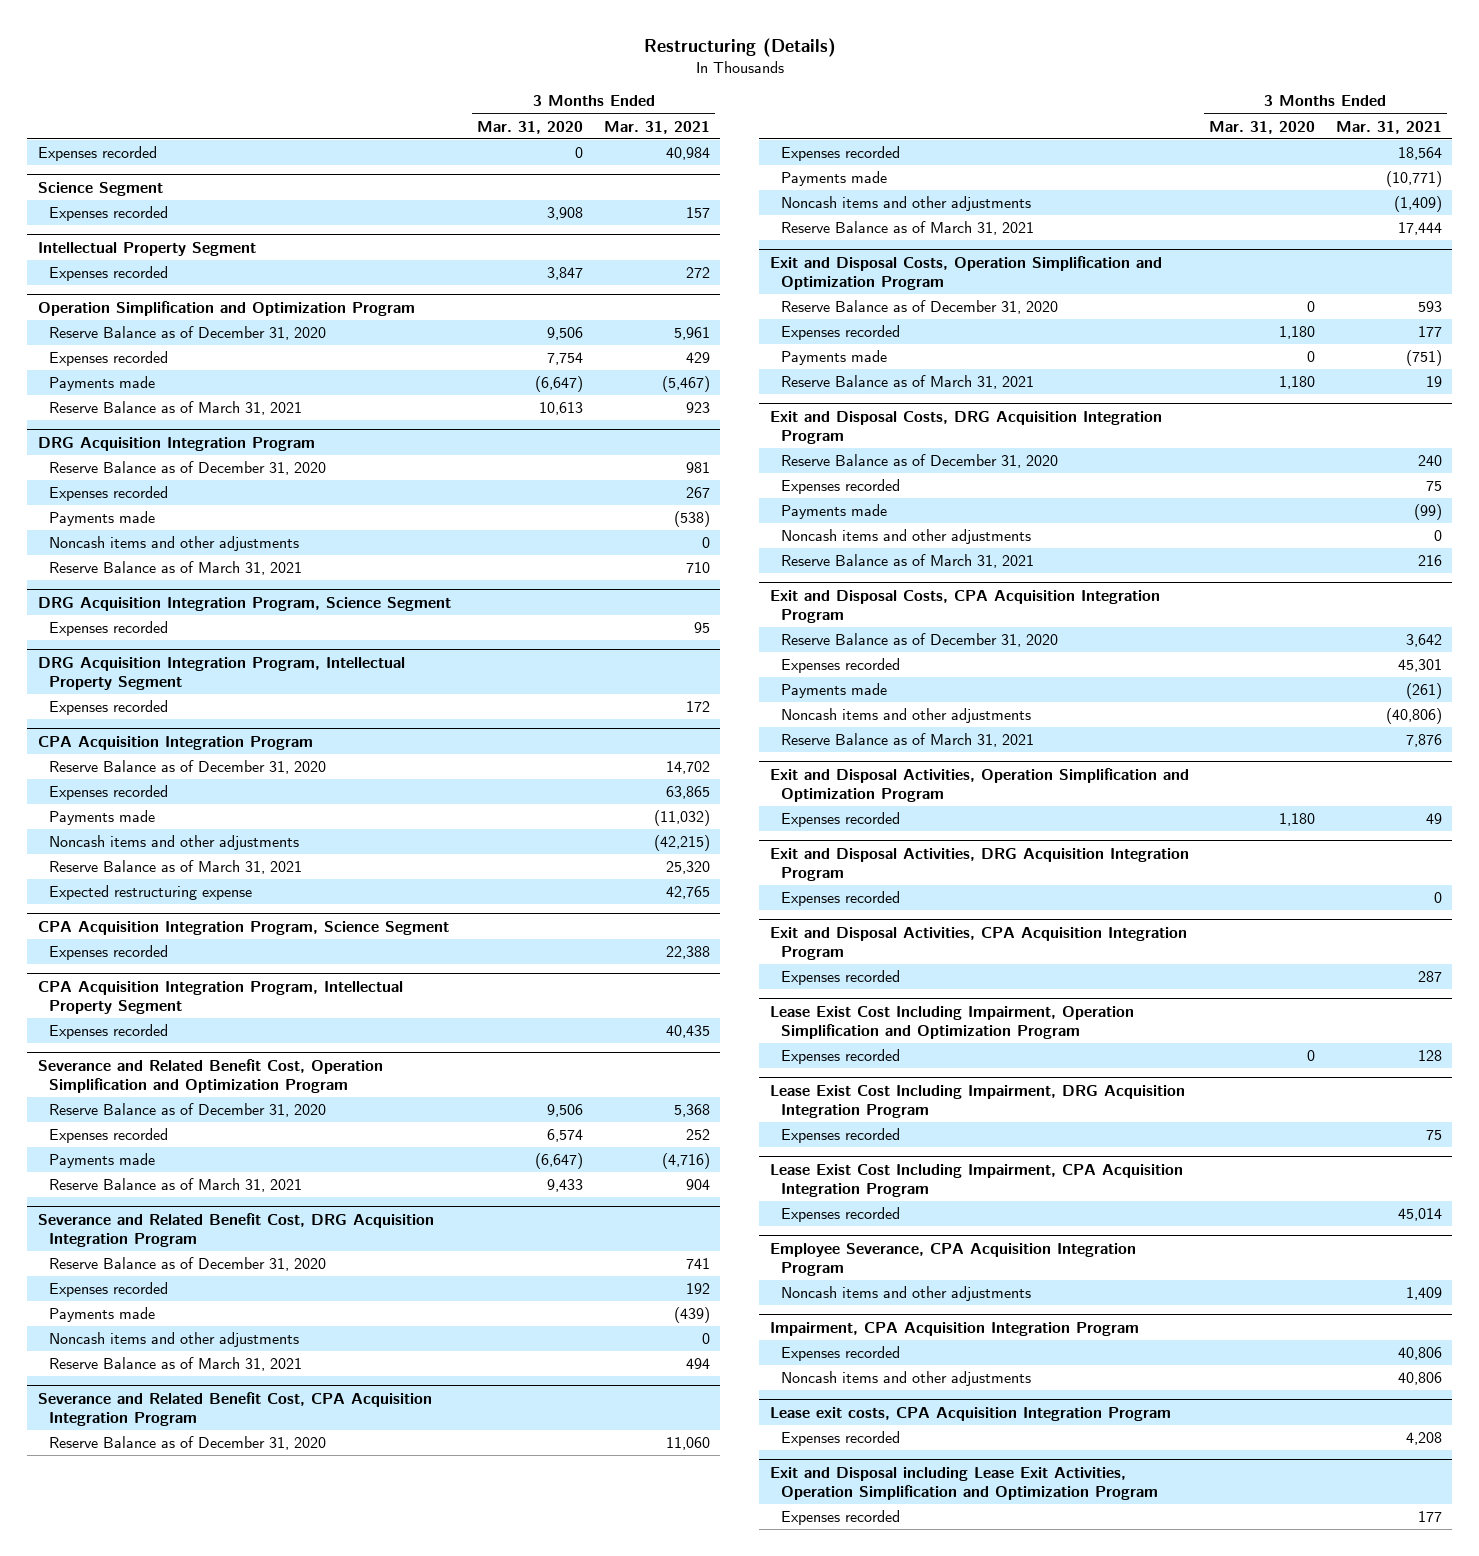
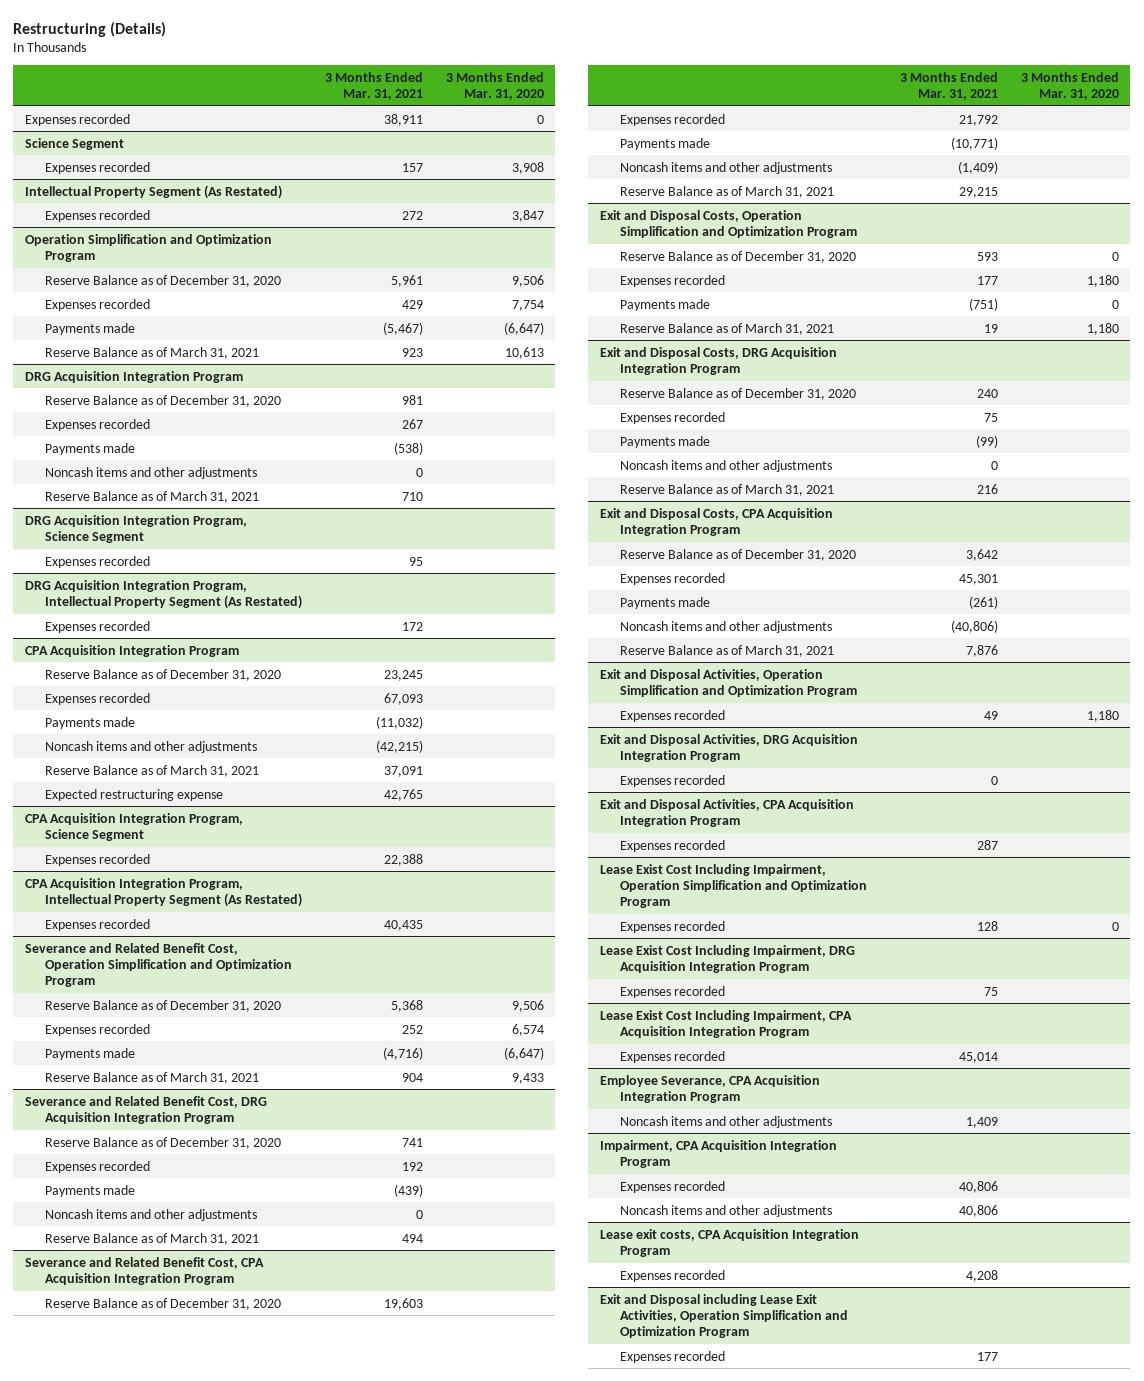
- | 3 Months Ended Mar. 31, 2020 | 3 Months Ended Mar. 31, 2021
+ | 3 Months Ended Mar. 31, 2021 | 3 Months Ended Mar. 31, 2020
- Expenses recorded | 0 | 40,984
+ Expenses recorded | 38,911 | 0
- Intellectual Property Segment
+ Intellectual Property Segment (As Restated)
- DRG Acquisition Integration Program, Intellectual Property Segment
+ DRG Acquisition Integration Program, Intellectual Property Segment (As Restated)
@ CPA Acquisition Integration Program
- Reserve Balance as of December 31, 2020 | | 14,702
- Expenses recorded | | 63,865
+ Reserve Balance as of December 31, 2020 | 23,245 |
+ Expenses recorded | 67,093 |
- Reserve Balance as of March 31, 2021 | | 25,320
+ Reserve Balance as of March 31, 2021 | 37,091 |
- CPA Acquisition Integration Program, Intellectual Property Segment
+ CPA Acquisition Integration Program, Intellectual Property Segment (As Restated)
@ Severance and Related Benefit Cost, CPA Acquisition Integration Program
- Reserve Balance as of December 31, 2020 | | 11,060
- Expenses recorded | | 18,564
+ Reserve Balance as of December 31, 2020 | 19,603 |
+ Expenses recorded | 21,792 |
- Reserve Balance as of March 31, 2021 | | 17,444
+ Reserve Balance as of March 31, 2021 | 29,215 |

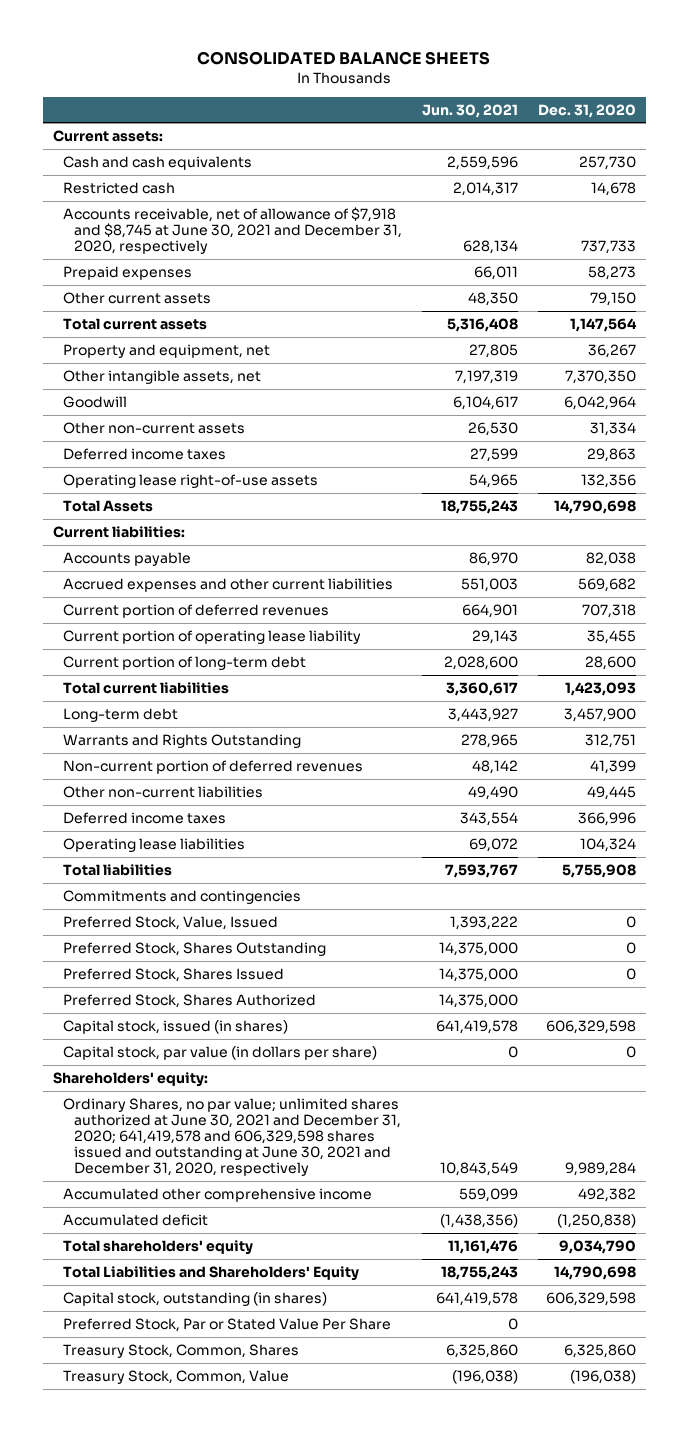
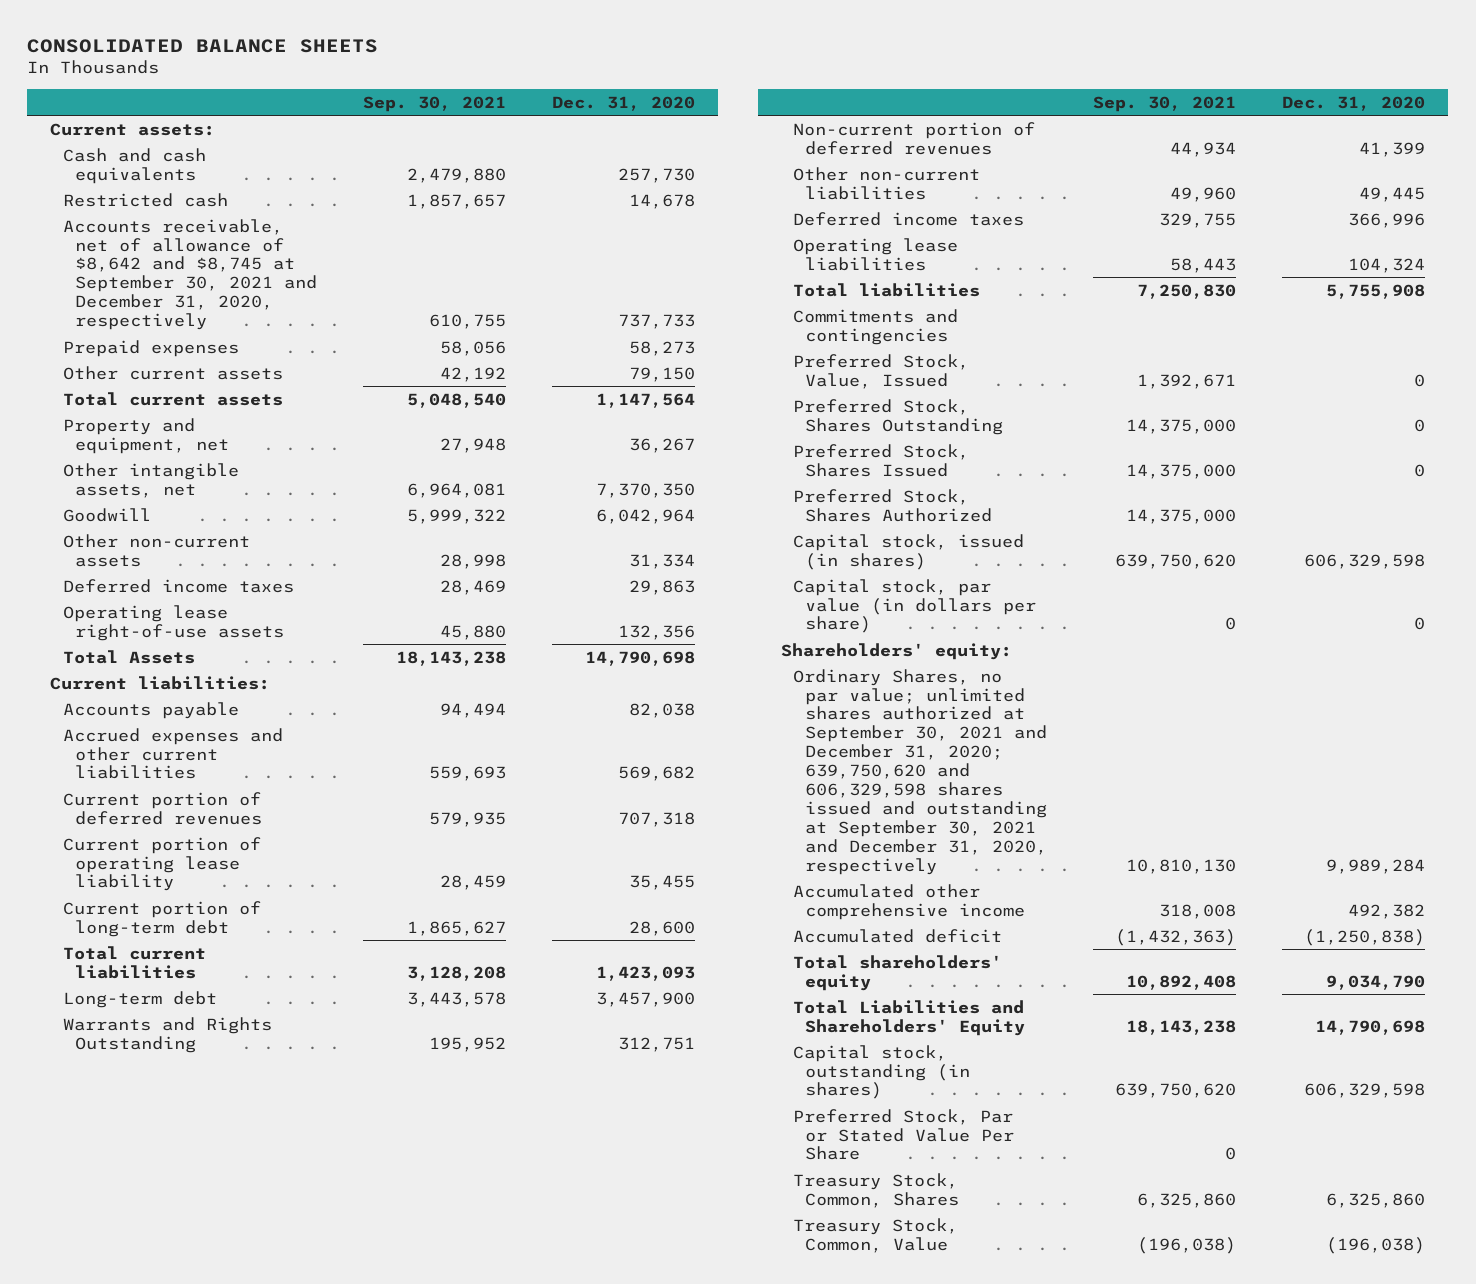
- | Jun. 30, 2021 | Dec. 31, 2020
+ | Sep. 30, 2021 | Dec. 31, 2020
- Accounts receivable, net of allowance of $7,918 and $8,745 at June 30, 2021 and December 31, 2020, respectively | 628,134 | 737,733
+ Accounts receivable, net of allowance of $8,642 and $8,745 at September 30, 2021 and December 31, 2020, respectively | 610,755 | 737,733
- Ordinary Shares, no par value; unlimited shares authorized at June 30, 2021 and December 31, 2020; 641,419,578 and 606,329,598 shares issued and outstanding at June 30, 2021 and December 31, 2020, respectively | 10,843,549 | 9,989,284
+ Ordinary Shares, no par value; unlimited shares authorized at September 30, 2021 and December 31, 2020; 639,750,620 and 606,329,598 shares issued and outstanding at September 30, 2021 and December 31, 2020, respectively | 10,810,130 | 9,989,284

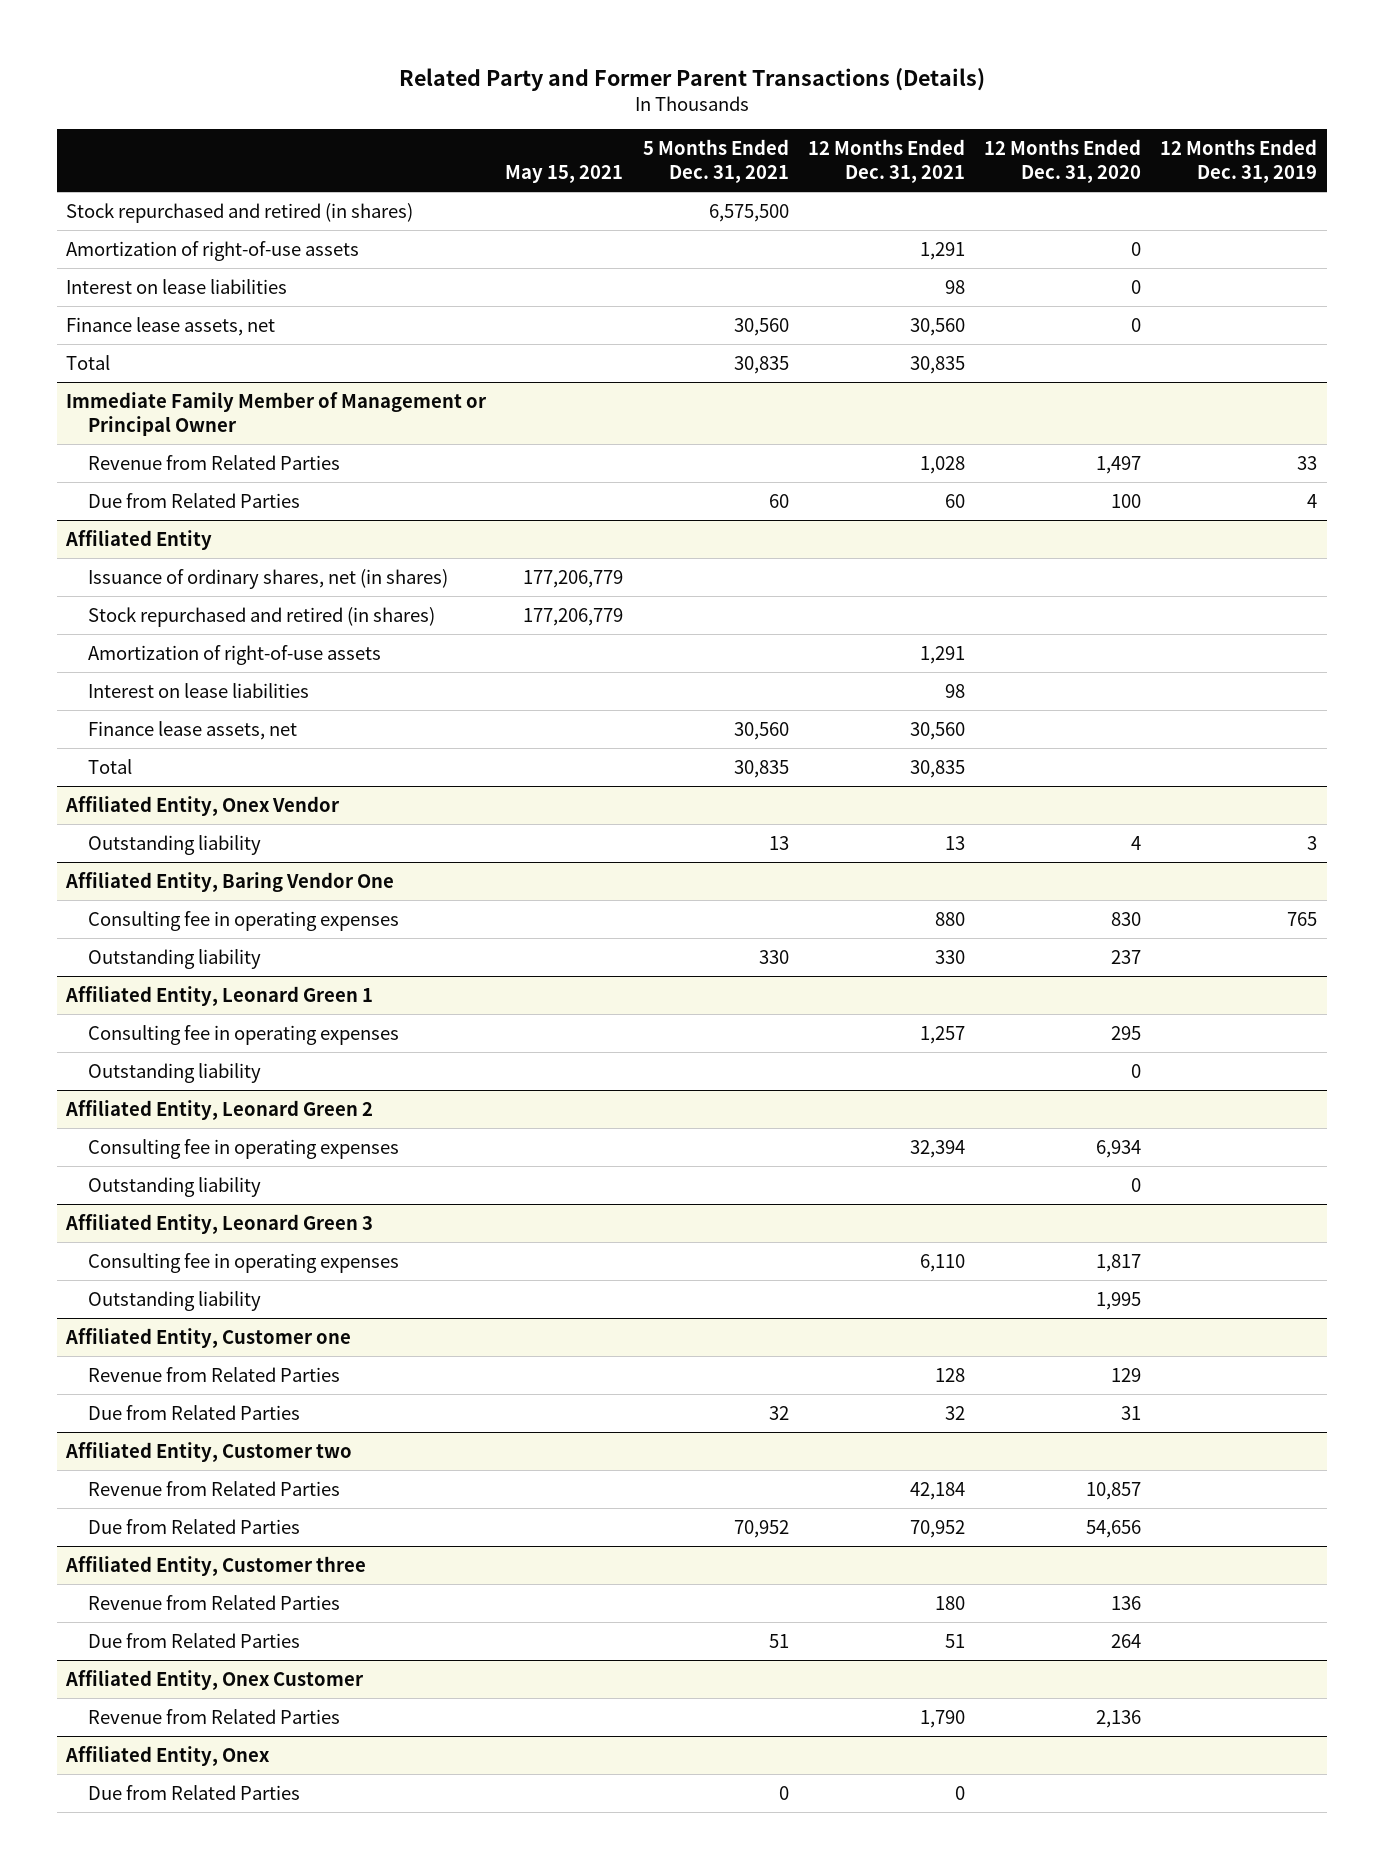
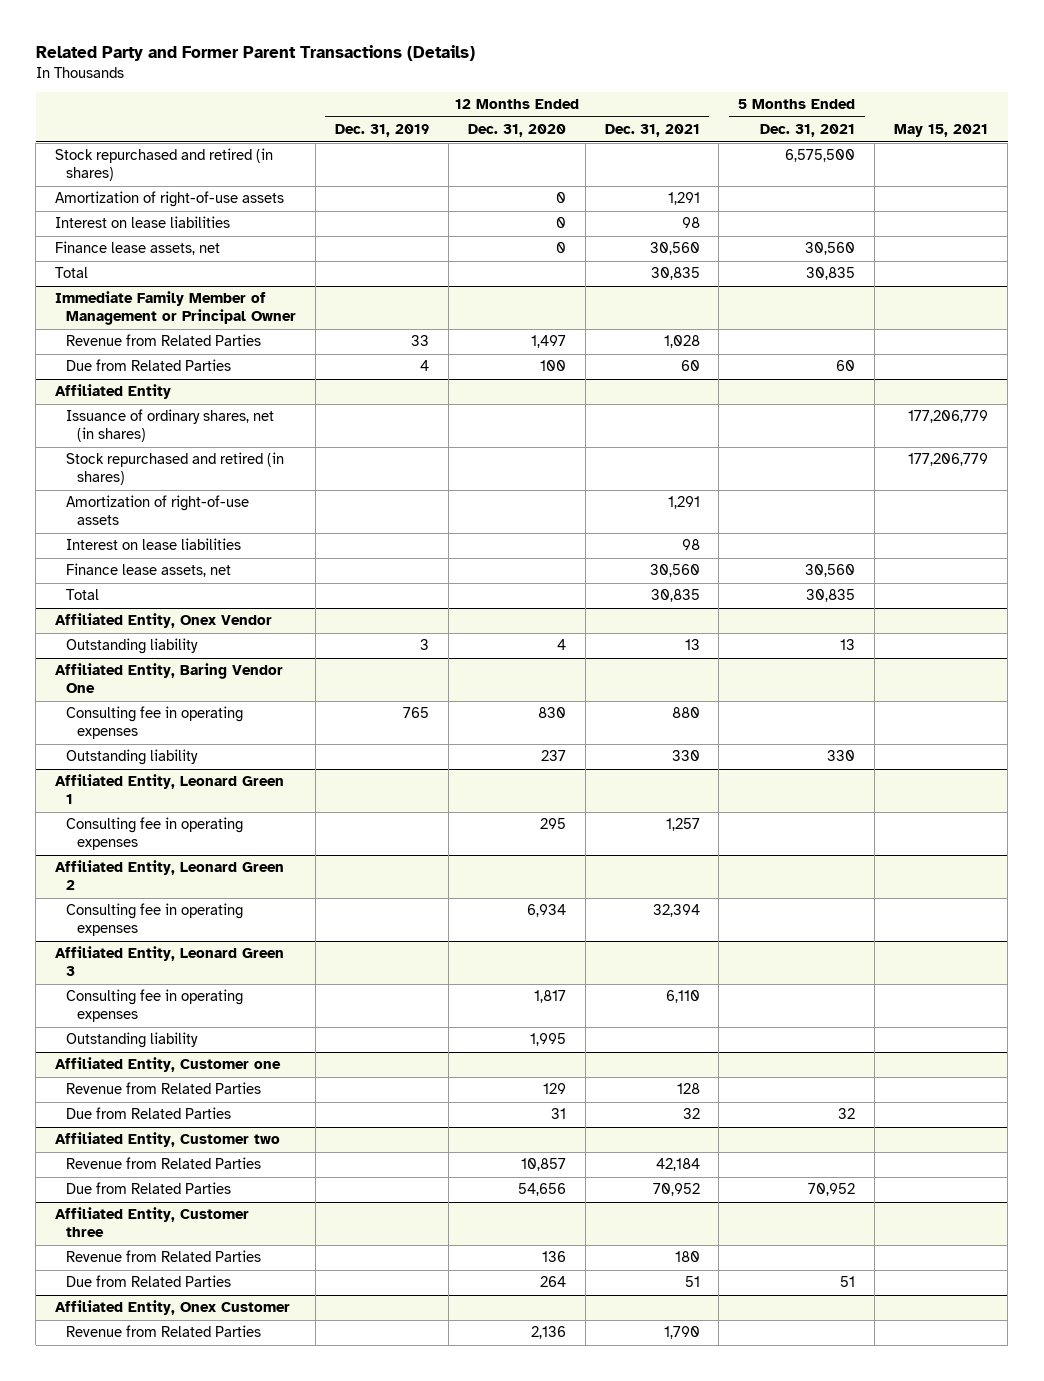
- | May 15, 2021 | 5 Months Ended Dec. 31, 2021 | 12 Months Ended Dec. 31, 2021 | 12 Months Ended Dec. 31, 2020 | 12 Months Ended Dec. 31, 2019
+ | 12 Months Ended Dec. 31, 2019 | 12 Months Ended Dec. 31, 2020 | 12 Months Ended Dec. 31, 2021 | 5 Months Ended Dec. 31, 2021 | May 15, 2021
@ Affiliated Entity, Leonard Green 1
- Outstanding liability | | | | 0 |
@ Affiliated Entity, Leonard Green 2
- Outstanding liability | | | | 0 |
- Affiliated Entity, Onex
- Due from Related Parties | | 0 | 0 | |

